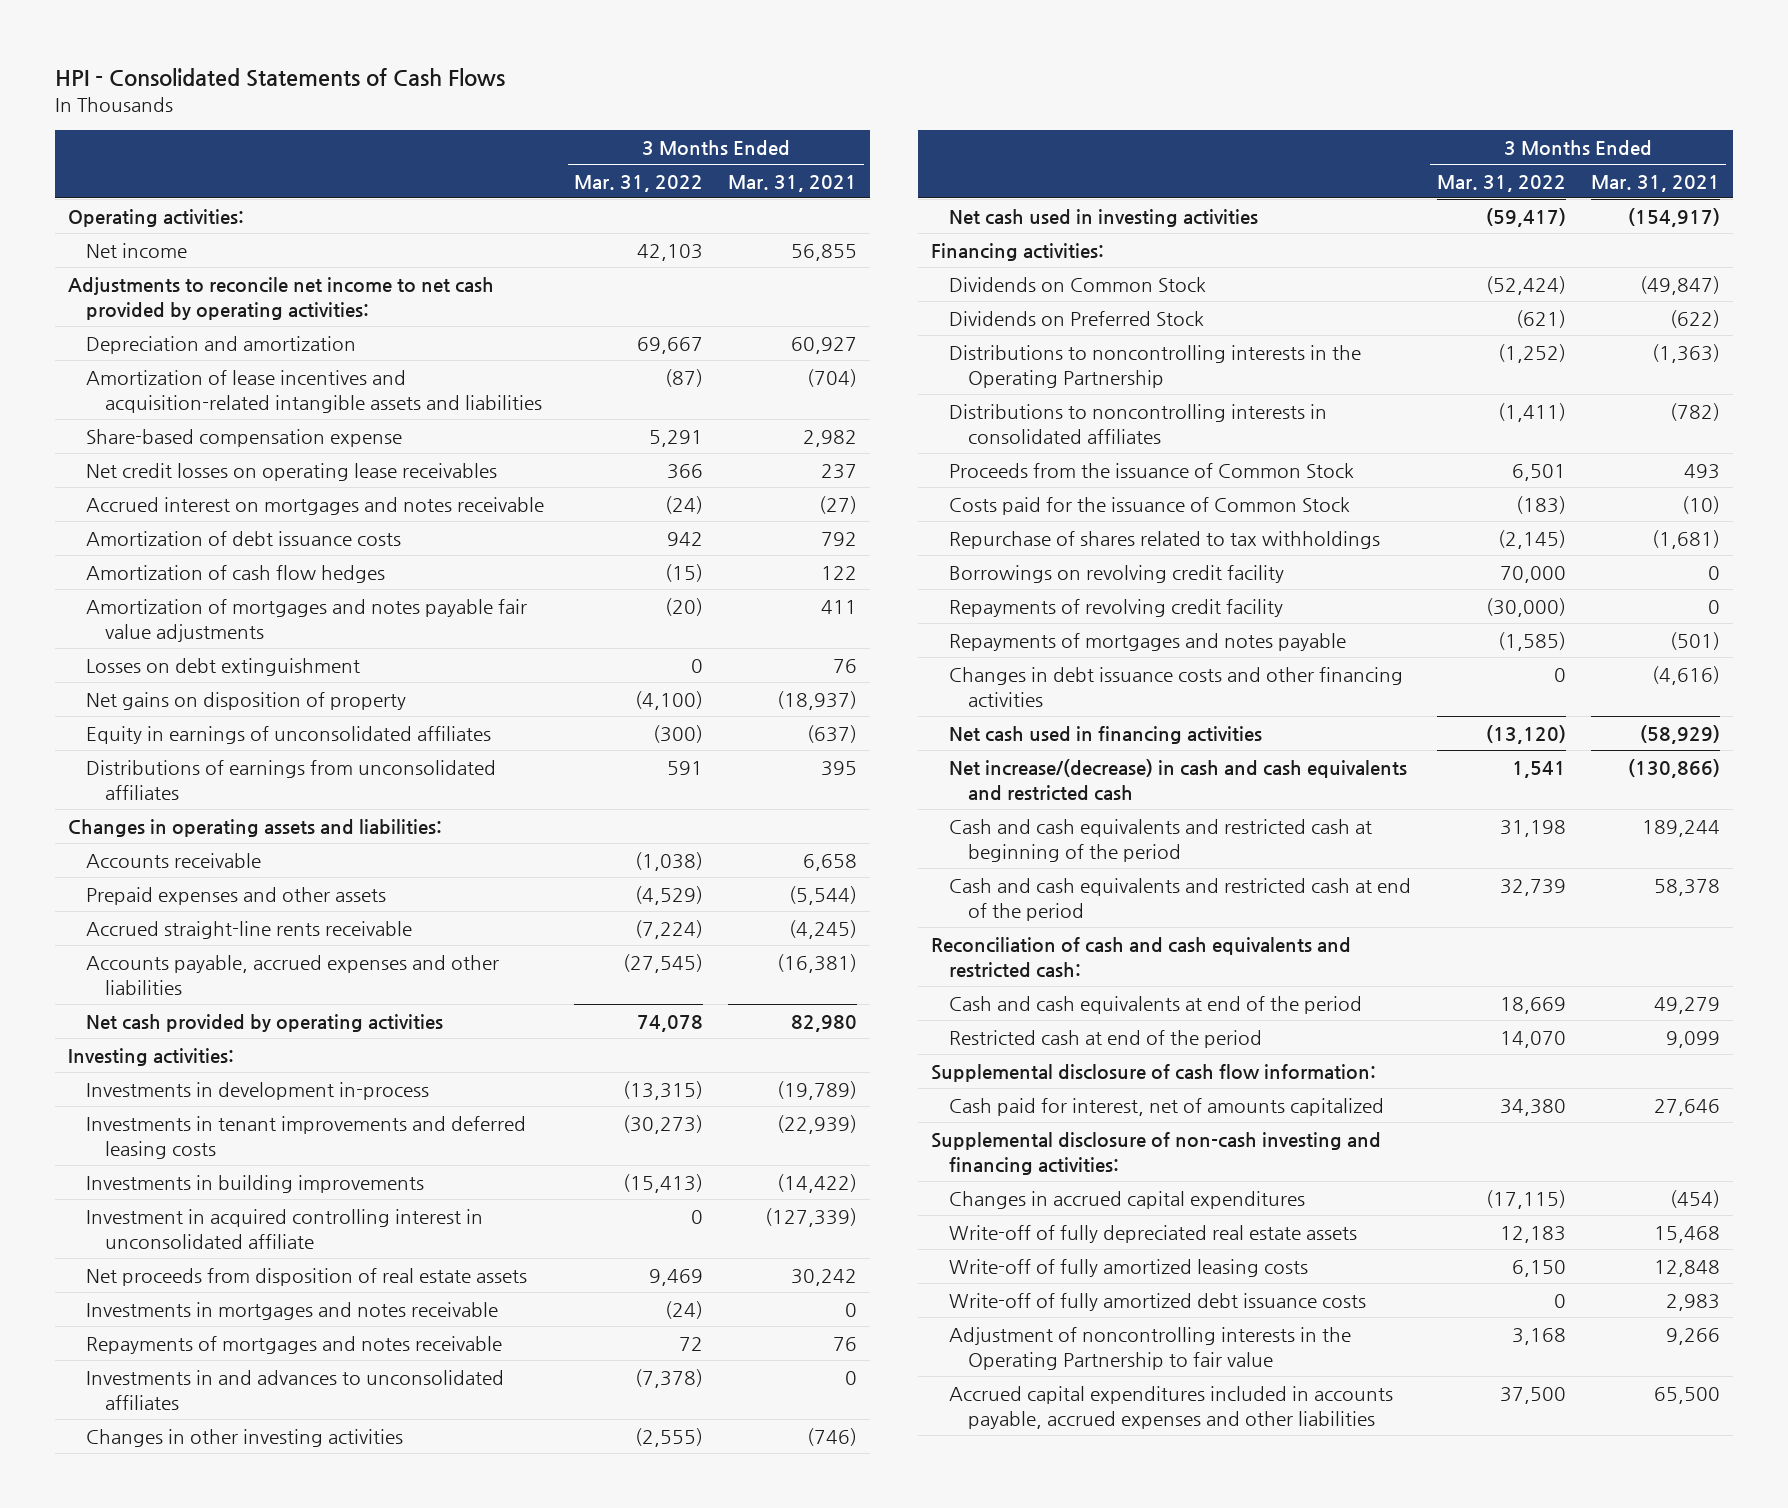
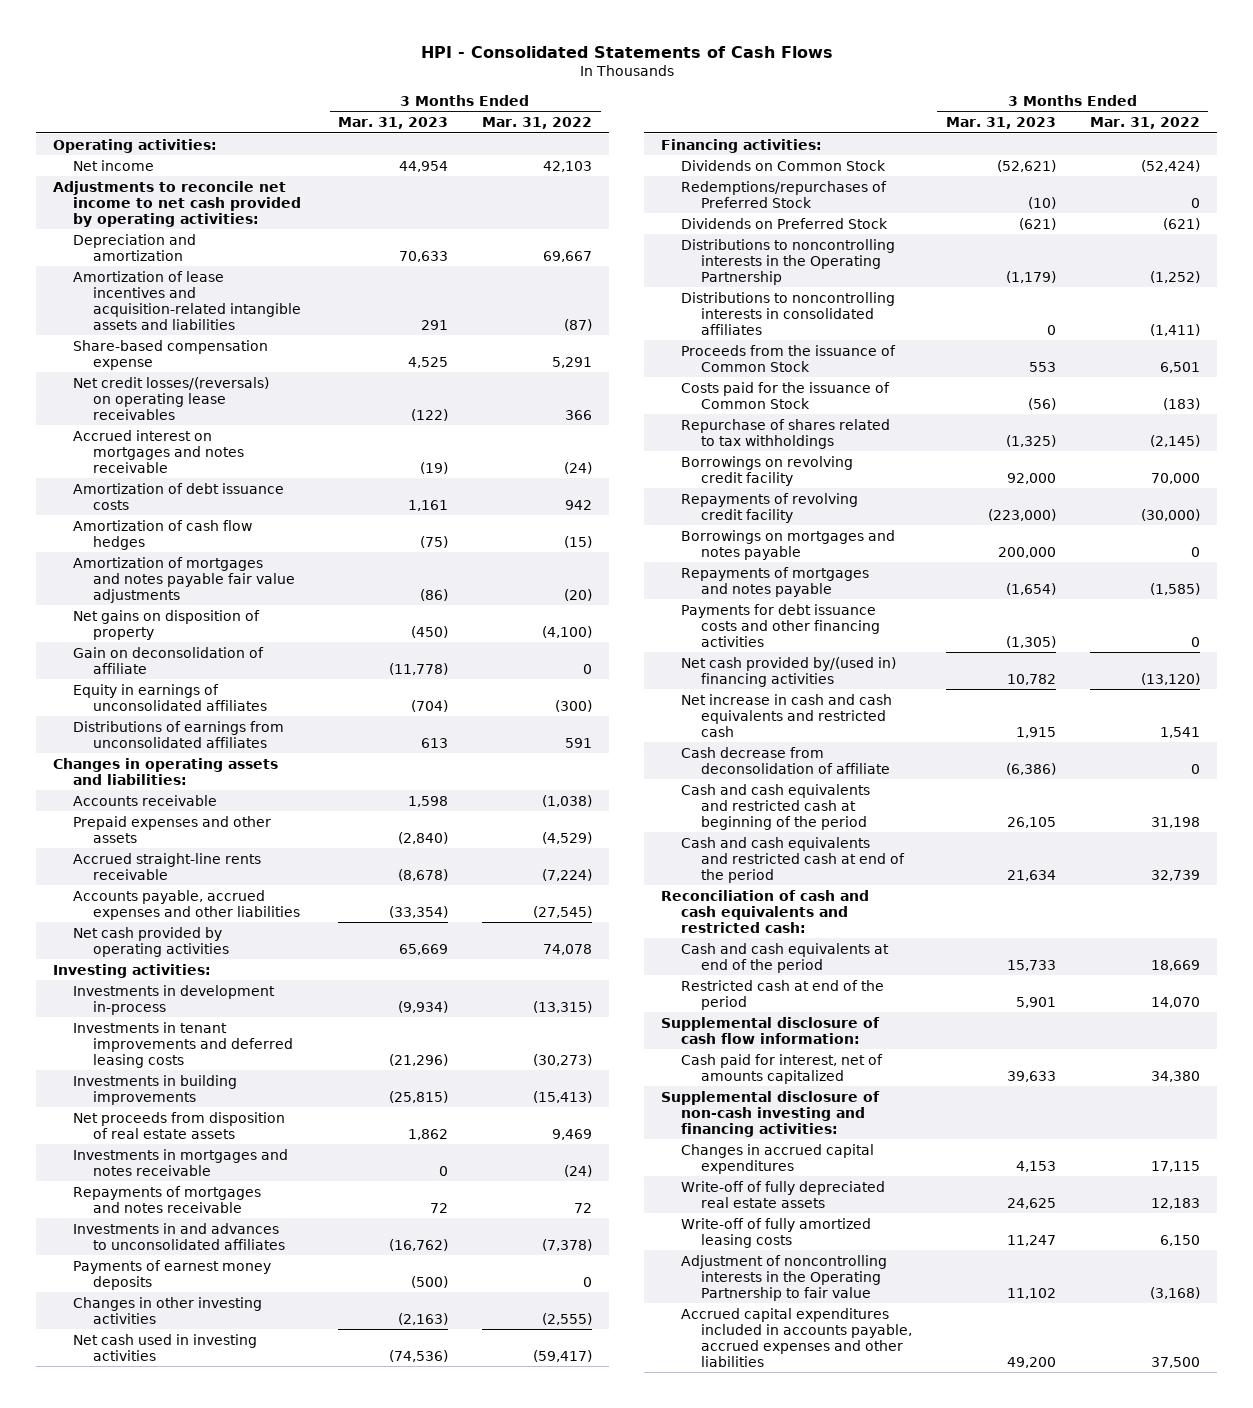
- | 3 Months Ended Mar. 31, 2022 | 3 Months Ended Mar. 31, 2021
+ | 3 Months Ended Mar. 31, 2023 | 3 Months Ended Mar. 31, 2022
- Net credit losses on operating lease receivables | 366 | 237
+ Net credit losses/(reversals) on operating lease receivables | (122) | 366
- Losses on debt extinguishment | 0 | 76
+ Gain on deconsolidation of affiliate | (11,778) | 0
- Investment in acquired controlling interest in unconsolidated affiliate | 0 | (127,339)
+ Payments of earnest money deposits | (500) | 0
+ Redemptions/repurchases of Preferred Stock | (10) | 0
+ Borrowings on mortgages and notes payable | 200,000 | 0
- Changes in debt issuance costs and other financing activities | 0 | (4,616)
- Net cash used in financing activities | (13,120) | (58,929)
- Net increase/(decrease) in cash and cash equivalents and restricted cash | 1,541 | (130,866)
+ Payments for debt issuance costs and other financing activities | (1,305) | 0
+ Net cash provided by/(used in) financing activities | 10,782 | (13,120)
+ Net increase in cash and cash equivalents and restricted cash | 1,915 | 1,541
+ Cash decrease from deconsolidation of affiliate | (6,386) | 0
- Changes in accrued capital expenditures | (17,115) | (454)
+ Changes in accrued capital expenditures | 4,153 | 17,115
- Write-off of fully amortized debt issuance costs | 0 | 2,983
- Adjustment of noncontrolling interests in the Operating Partnership to fair value | 3,168 | 9,266
+ Adjustment of noncontrolling interests in the Operating Partnership to fair value | 11,102 | (3,168)

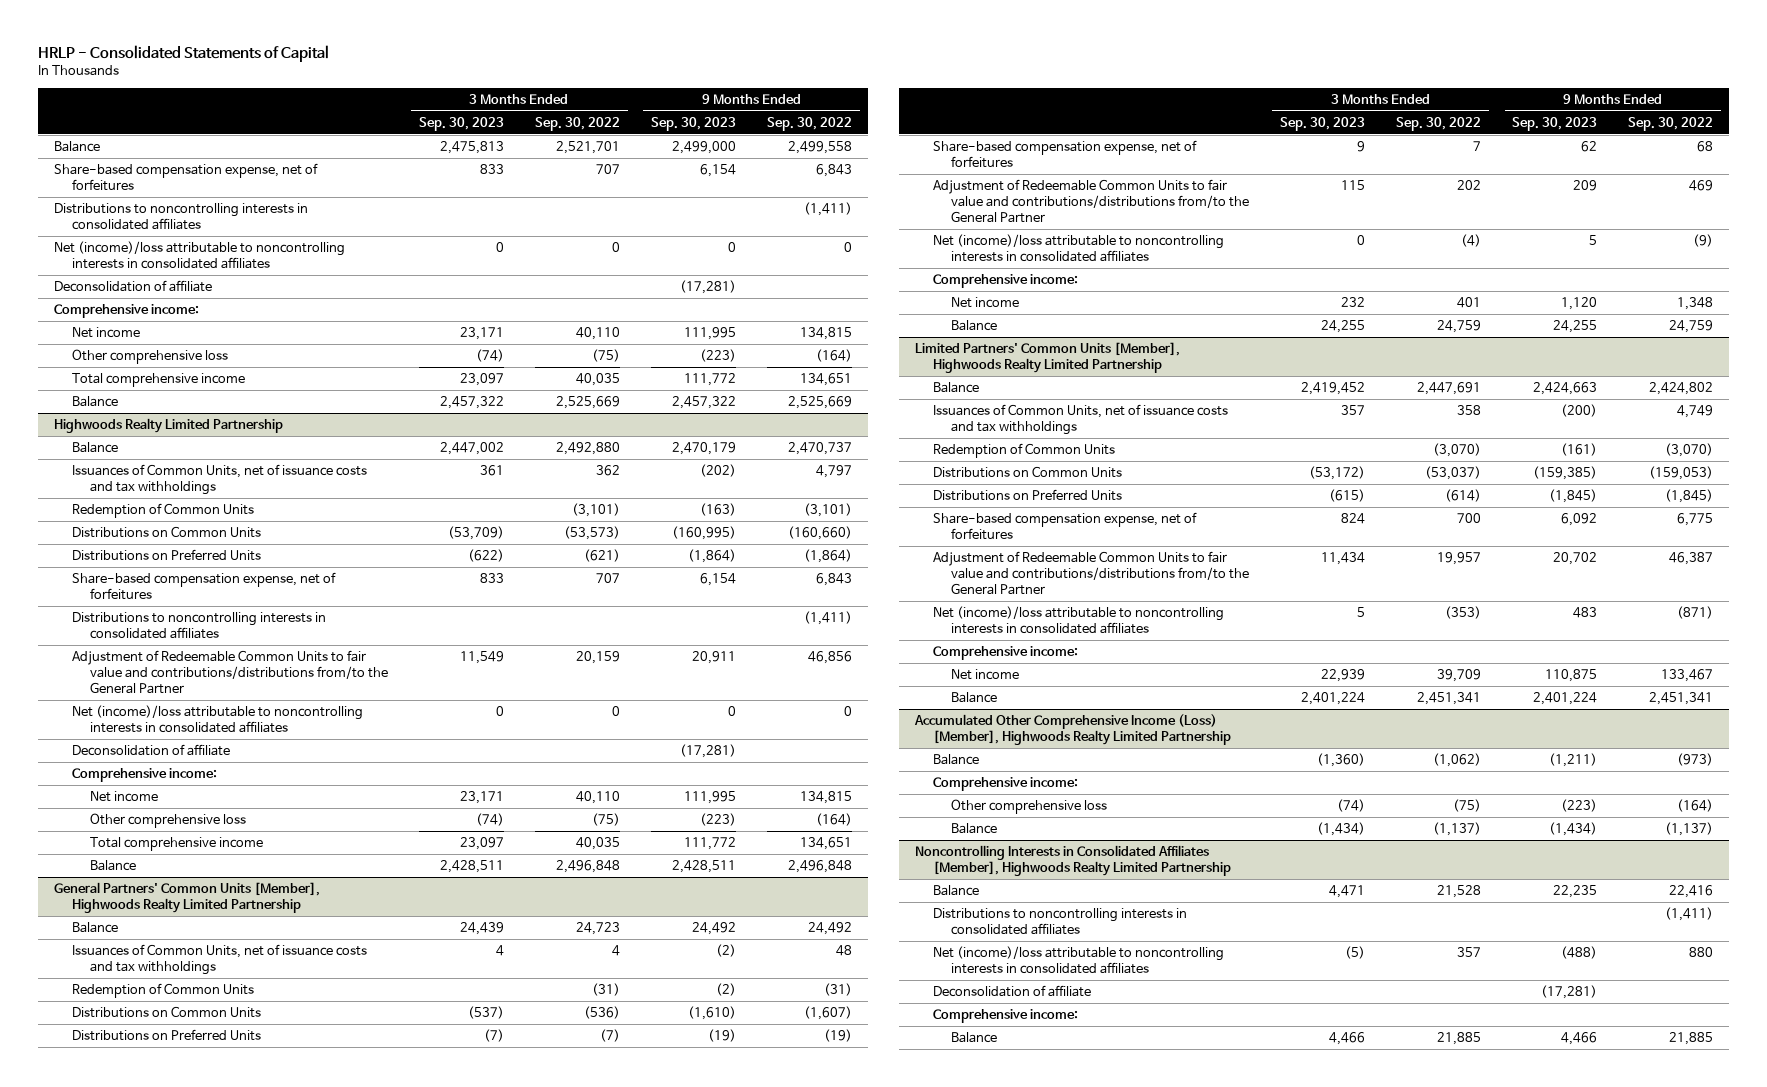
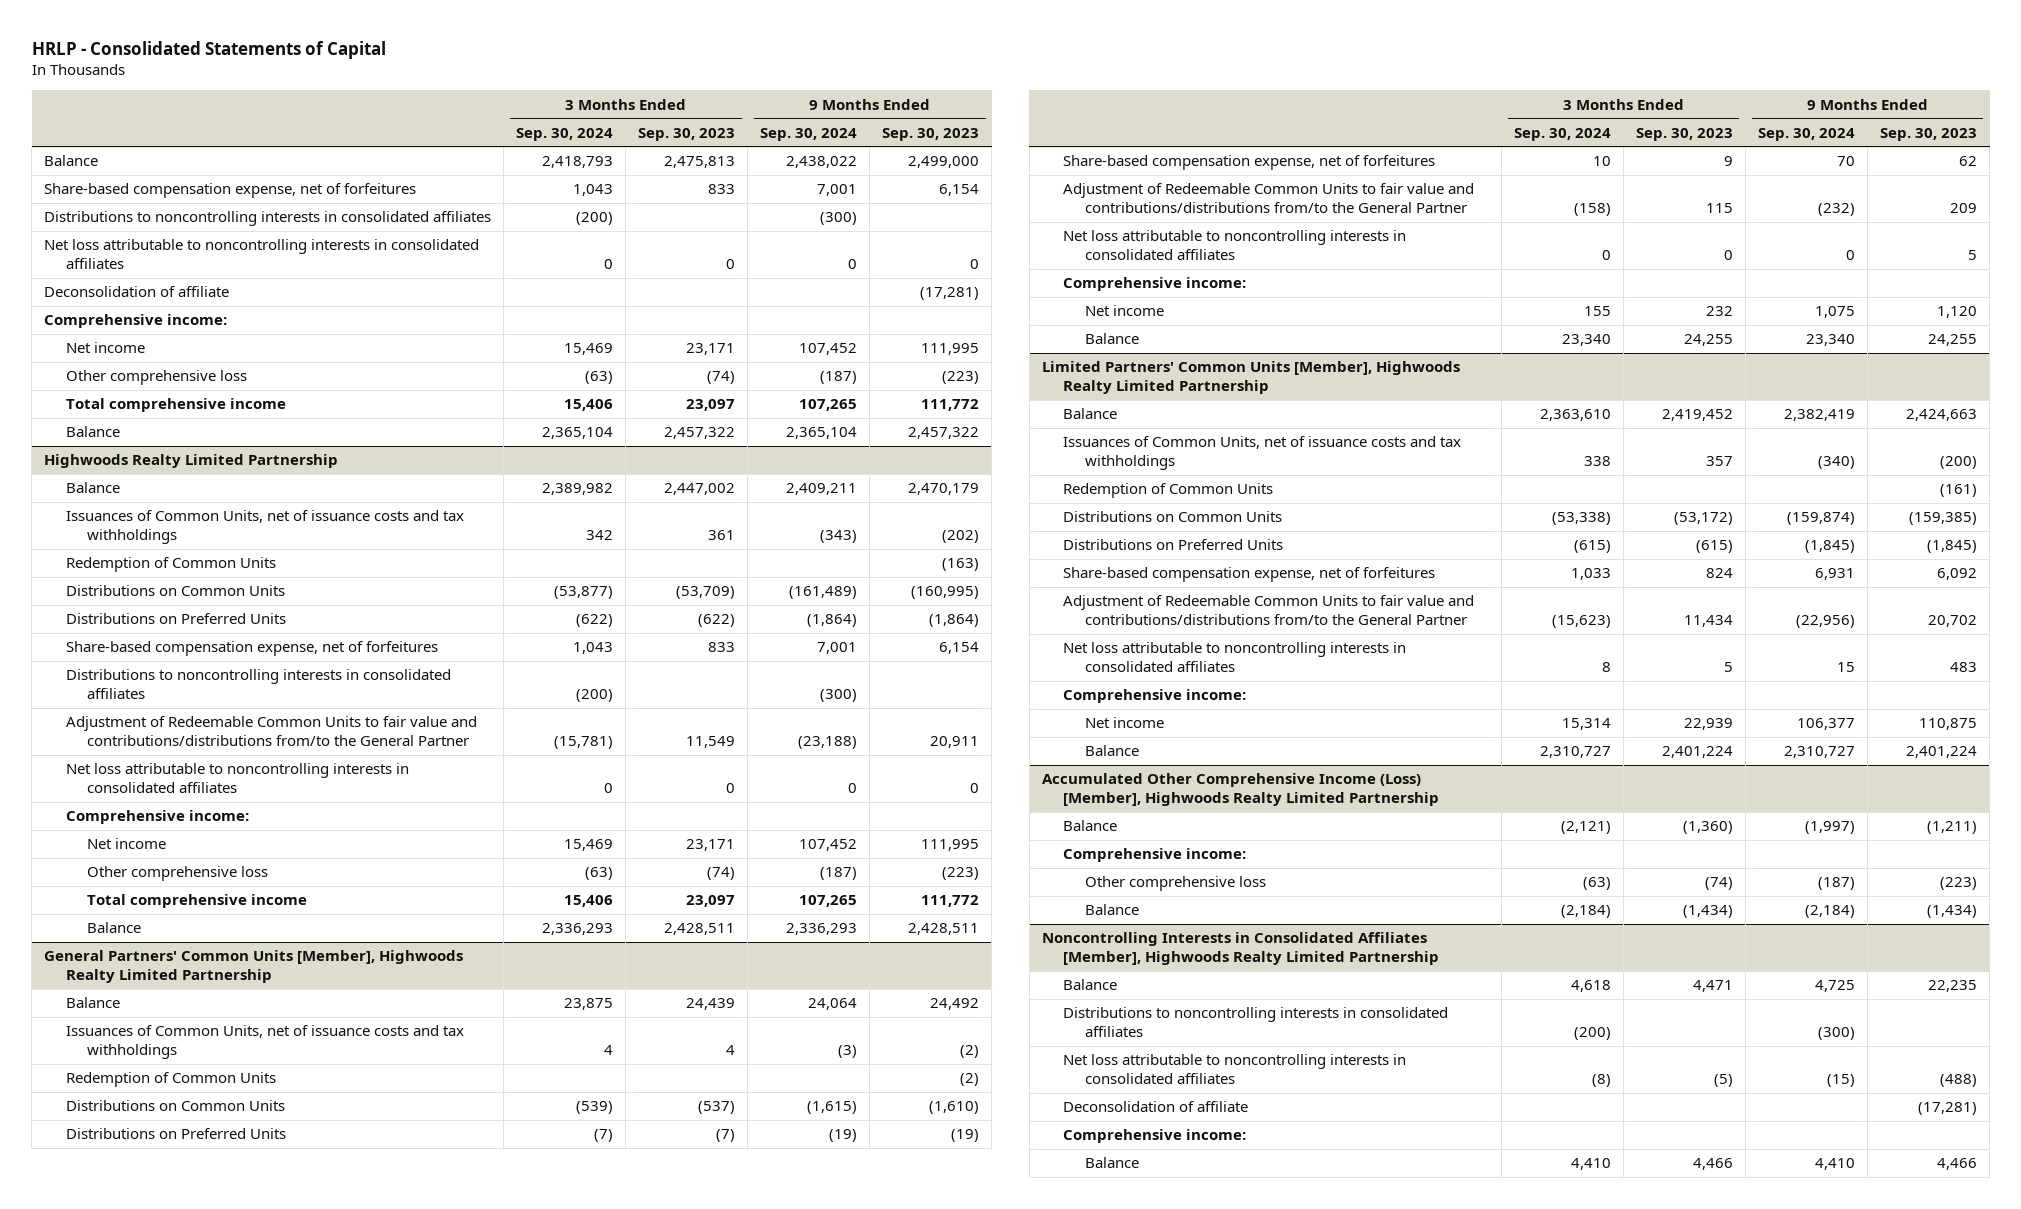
- | 3 Months Ended Sep. 30, 2023 | 3 Months Ended Sep. 30, 2022 | 9 Months Ended Sep. 30, 2023 | 9 Months Ended Sep. 30, 2022
+ | 3 Months Ended Sep. 30, 2024 | 3 Months Ended Sep. 30, 2023 | 9 Months Ended Sep. 30, 2024 | 9 Months Ended Sep. 30, 2023
- Net (income)/loss attributable to noncontrolling interests in consolidated affiliates | 0 | 0 | 0 | 0
+ Net loss attributable to noncontrolling interests in consolidated affiliates | 0 | 0 | 0 | 0
@ Highwoods Realty Limited Partnership
- Net (income)/loss attributable to noncontrolling interests in consolidated affiliates | 0 | 0 | 0 | 0
- Deconsolidation of affiliate | | | (17,281) |
+ Net loss attributable to noncontrolling interests in consolidated affiliates | 0 | 0 | 0 | 0
@ General Partners' Common Units [Member], Highwoods Realty Limited Partnership
- Net (income)/loss attributable to noncontrolling interests in consolidated affiliates | 0 | (4) | 5 | (9)
+ Net loss attributable to noncontrolling interests in consolidated affiliates | 0 | 0 | 0 | 5
@ Limited Partners' Common Units [Member], Highwoods Realty Limited Partnership
- Net (income)/loss attributable to noncontrolling interests in consolidated affiliates | 5 | (353) | 483 | (871)
+ Net loss attributable to noncontrolling interests in consolidated affiliates | 8 | 5 | 15 | 483
@ Noncontrolling Interests in Consolidated Affiliates [Member], Highwoods Realty Limited Partnership
- Net (income)/loss attributable to noncontrolling interests in consolidated affiliates | (5) | 357 | (488) | 880
+ Net loss attributable to noncontrolling interests in consolidated affiliates | (8) | (5) | (15) | (488)

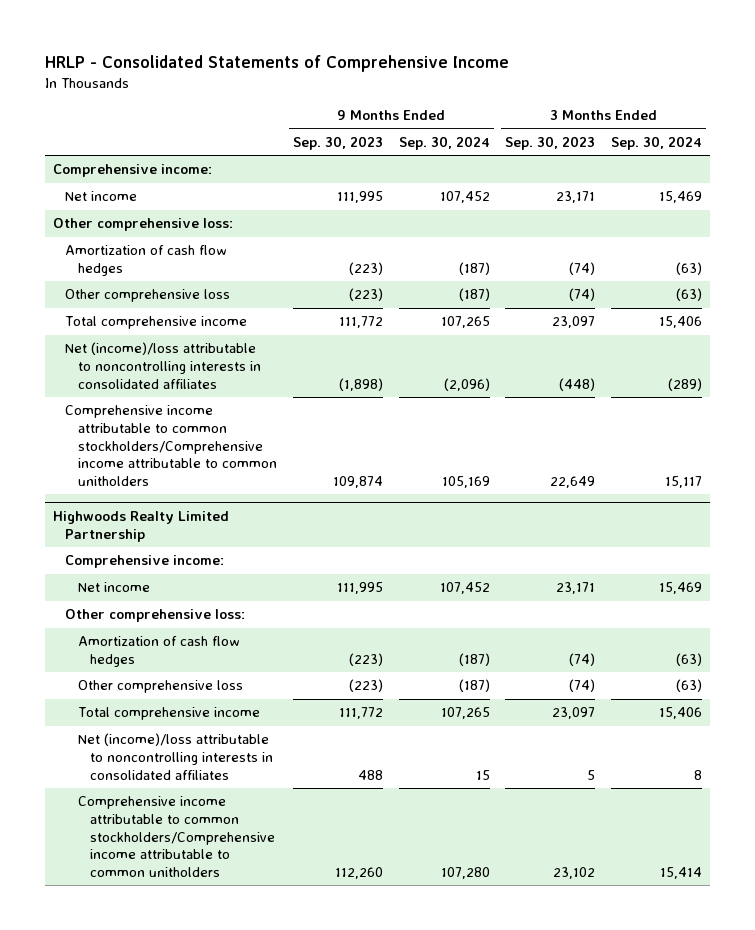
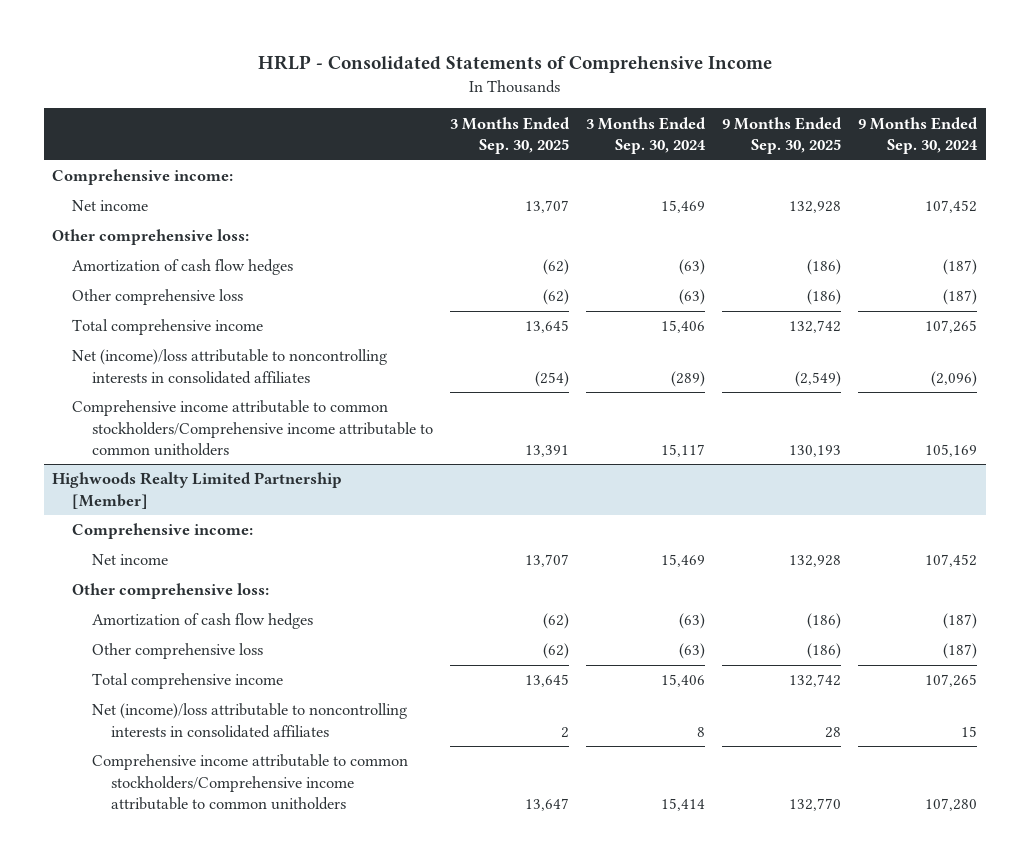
- | 9 Months Ended Sep. 30, 2023 | 9 Months Ended Sep. 30, 2024 | 3 Months Ended Sep. 30, 2023 | 3 Months Ended Sep. 30, 2024
+ | 3 Months Ended Sep. 30, 2025 | 3 Months Ended Sep. 30, 2024 | 9 Months Ended Sep. 30, 2025 | 9 Months Ended Sep. 30, 2024
- Highwoods Realty Limited Partnership
+ Highwoods Realty Limited Partnership [Member]

